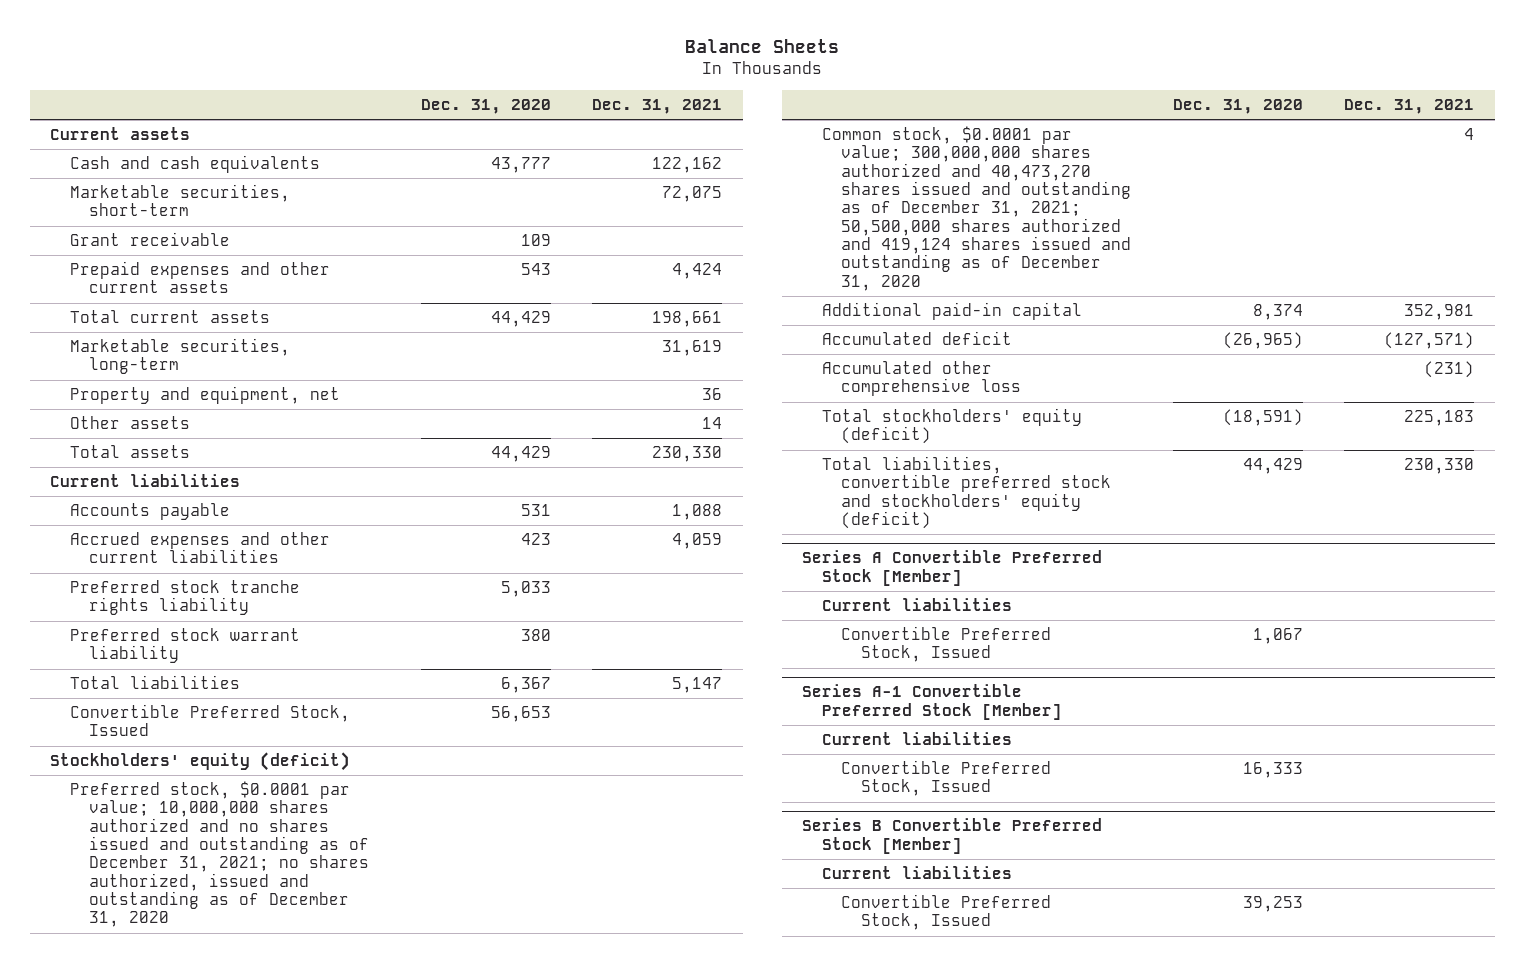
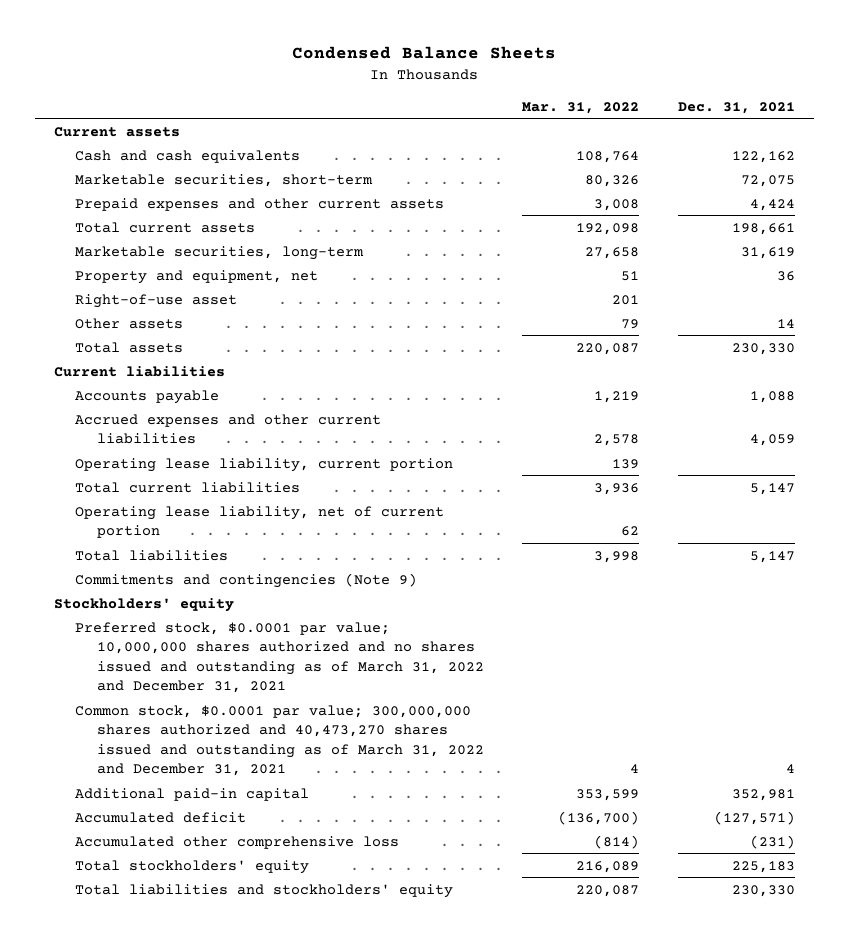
- Balance Sheets
+ Condensed Balance Sheets
- | Dec. 31, 2020 | Dec. 31, 2021
+ | Mar. 31, 2022 | Dec. 31, 2021
- Grant receivable | 109 |
+ Right-of-use asset | 201 |
- Preferred stock tranche rights liability | 5,033 |
- Preferred stock warrant liability | 380 |
+ Operating lease liability, current portion | 139 |
+ Total current liabilities | 3,936 | 5,147
+ Operating lease liability, net of current portion | 62 |
- Convertible Preferred Stock, Issued | 56,653 |
- Stockholders' equity (deficit)
- Preferred stock, $0.0001 par value; 10,000,000 shares authorized and no shares issued and outstanding as of December 31, 2021; no shares authorized, issued and outstanding as of December 31, 2020
- Common stock, $0.0001 par value; 300,000,000 shares authorized and 40,473,270 shares issued and outstanding as of December 31, 2021; 50,500,000 shares authorized and 419,124 shares issued and outstanding as of December 31, 2020 | | 4
+ Commitments and contingencies (Note 9)
+ Stockholders' equity
+ Preferred stock, $0.0001 par value; 10,000,000 shares authorized and no shares issued and outstanding as of March 31, 2022 and December 31, 2021
+ Common stock, $0.0001 par value; 300,000,000 shares authorized and 40,473,270 shares issued and outstanding as of March 31, 2022 and December 31, 2021 | 4 | 4
- Total stockholders' equity (deficit) | (18,591) | 225,183
- Total liabilities, convertible preferred stock and stockholders' equity (deficit) | 44,429 | 230,330
- Series A Convertible Preferred Stock [Member]
- Current liabilities
- Convertible Preferred Stock, Issued | 1,067 |
- Series A-1 Convertible Preferred Stock [Member]
- Current liabilities
- Convertible Preferred Stock, Issued | 16,333 |
- Series B Convertible Preferred Stock [Member]
- Current liabilities
- Convertible Preferred Stock, Issued | 39,253 |
+ Total stockholders' equity | 216,089 | 225,183
+ Total liabilities and stockholders' equity | 220,087 | 230,330

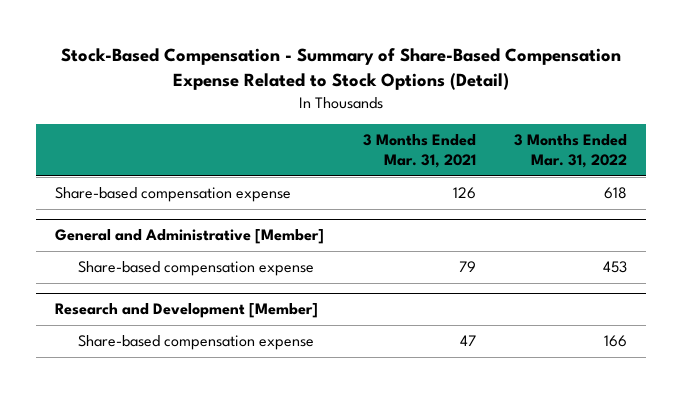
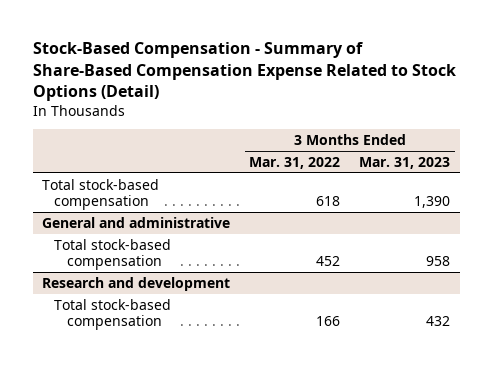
- | 3 Months Ended Mar. 31, 2021 | 3 Months Ended Mar. 31, 2022
+ | 3 Months Ended Mar. 31, 2022 | 3 Months Ended Mar. 31, 2023
- Share-based compensation expense | 126 | 618
- General and Administrative [Member]
- Share-based compensation expense | 79 | 453
- Research and Development [Member]
- Share-based compensation expense | 47 | 166
+ Total stock-based compensation | 618 | 1,390
+ General and administrative
+ Total stock-based compensation | 452 | 958
+ Research and development
+ Total stock-based compensation | 166 | 432

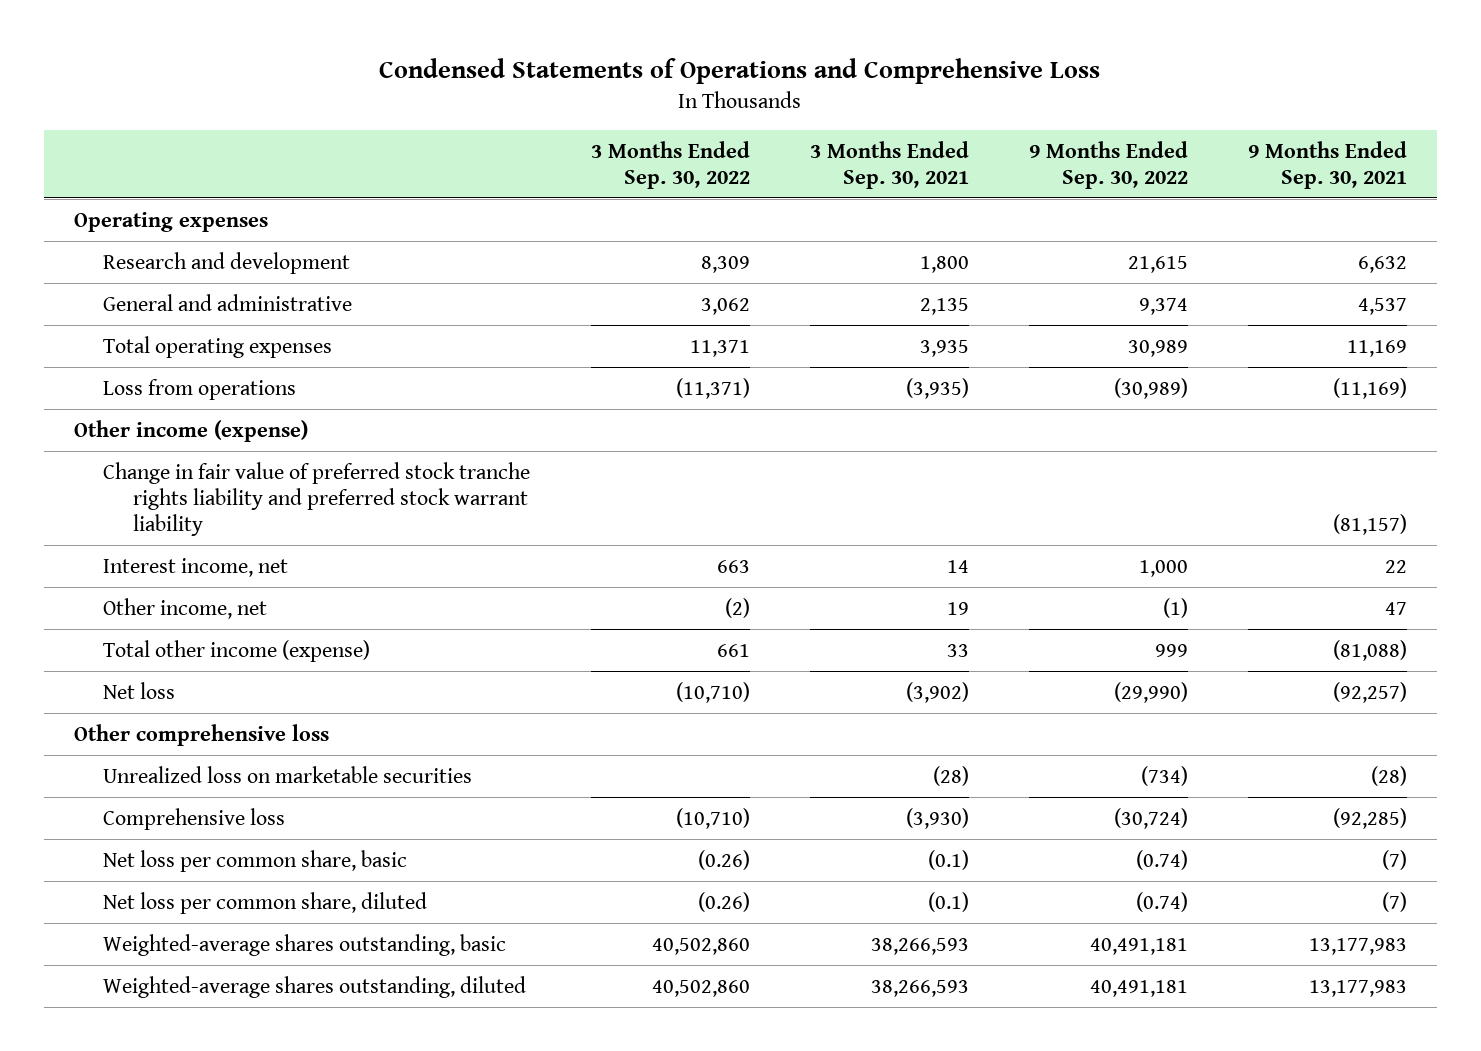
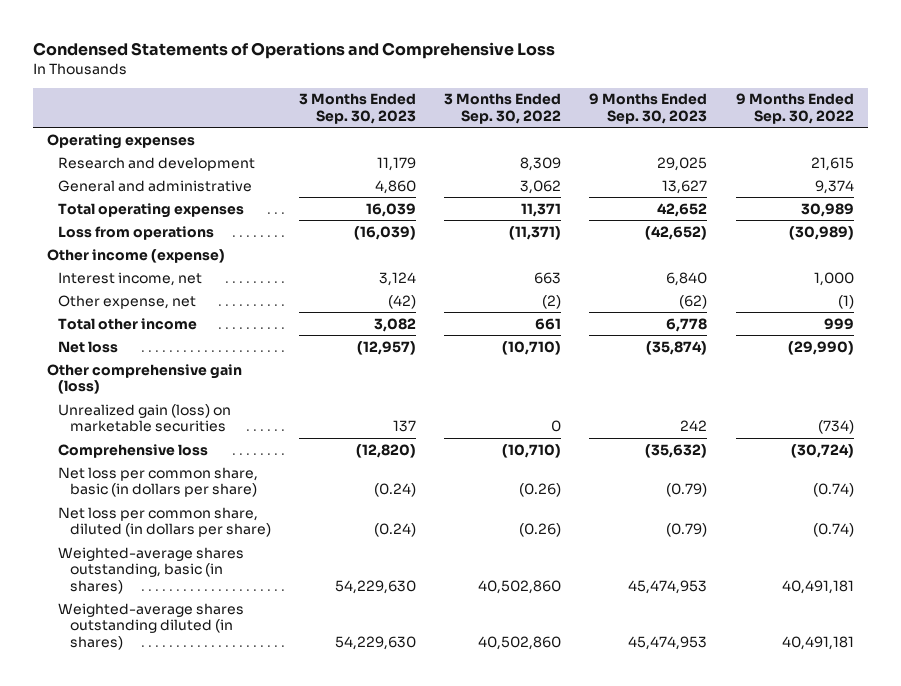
- | 3 Months Ended Sep. 30, 2022 | 3 Months Ended Sep. 30, 2021 | 9 Months Ended Sep. 30, 2022 | 9 Months Ended Sep. 30, 2021
+ | 3 Months Ended Sep. 30, 2023 | 3 Months Ended Sep. 30, 2022 | 9 Months Ended Sep. 30, 2023 | 9 Months Ended Sep. 30, 2022
- Change in fair value of preferred stock tranche rights liability and preferred stock warrant liability | | | | (81,157)
- Other income, net | (2) | 19 | (1) | 47
- Total other income (expense) | 661 | 33 | 999 | (81,088)
+ Other expense, net | (42) | (2) | (62) | (1)
+ Total other income | 3,082 | 661 | 6,778 | 999
- Other comprehensive loss
- Unrealized loss on marketable securities | | (28) | (734) | (28)
+ Other comprehensive gain (loss)
+ Unrealized gain (loss) on marketable securities | 137 | 0 | 242 | (734)
- Net loss per common share, basic | (0.26) | (0.1) | (0.74) | (7)
- Net loss per common share, diluted | (0.26) | (0.1) | (0.74) | (7)
- Weighted-average shares outstanding, basic | 40,502,860 | 38,266,593 | 40,491,181 | 13,177,983
- Weighted-average shares outstanding, diluted | 40,502,860 | 38,266,593 | 40,491,181 | 13,177,983
+ Net loss per common share, basic (in dollars per share) | (0.24) | (0.26) | (0.79) | (0.74)
+ Net loss per common share, diluted (in dollars per share) | (0.24) | (0.26) | (0.79) | (0.74)
+ Weighted-average shares outstanding, basic (in shares) | 54,229,630 | 40,502,860 | 45,474,953 | 40,491,181
+ Weighted-average shares outstanding diluted (in shares) | 54,229,630 | 40,502,860 | 45,474,953 | 40,491,181

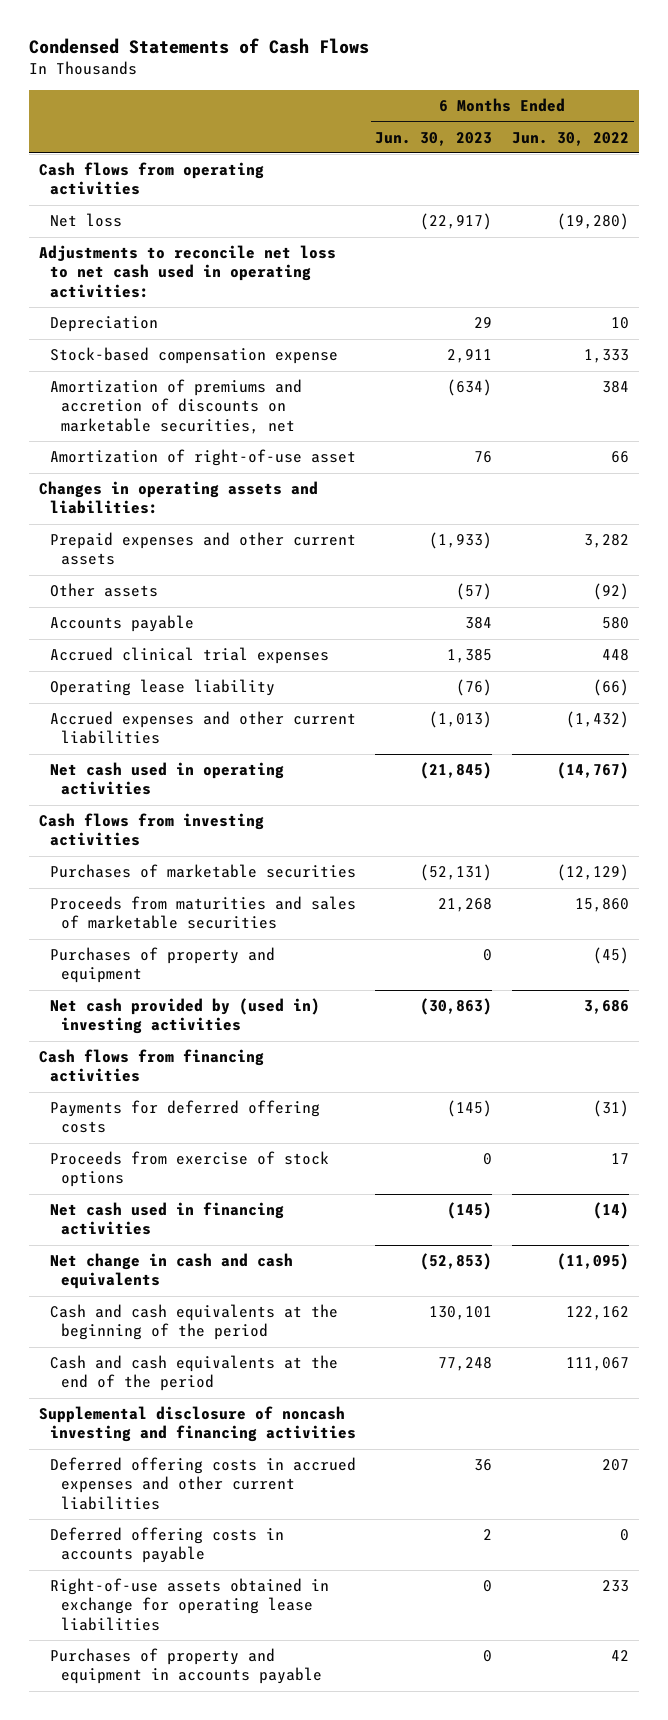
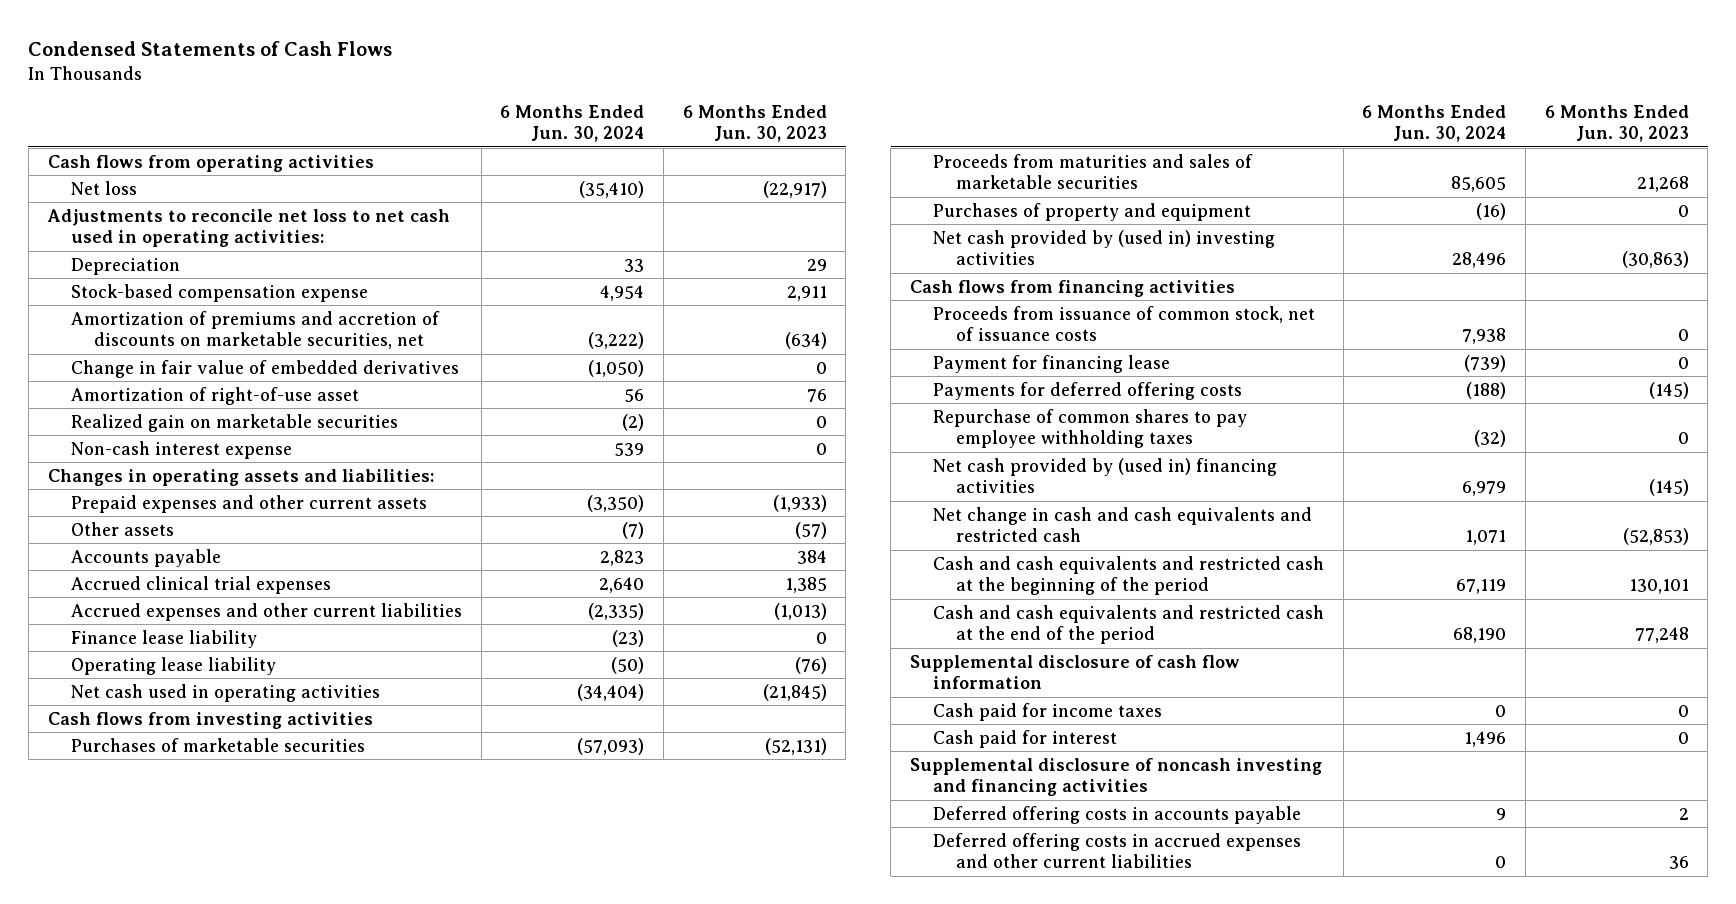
- | 6 Months Ended Jun. 30, 2023 | 6 Months Ended Jun. 30, 2022
+ | 6 Months Ended Jun. 30, 2024 | 6 Months Ended Jun. 30, 2023
+ Change in fair value of embedded derivatives | (1,050) | 0
+ Realized gain on marketable securities | (2) | 0
+ Non-cash interest expense | 539 | 0
+ Finance lease liability | (23) | 0
moved down: Operating lease liability | (50) | (76)
+ Proceeds from issuance of common stock, net of issuance costs | 7,938 | 0
+ Payment for financing lease | (739) | 0
- Proceeds from exercise of stock options | 0 | 17
- Net cash used in financing activities | (145) | (14)
- Net change in cash and cash equivalents | (52,853) | (11,095)
- Cash and cash equivalents at the beginning of the period | 130,101 | 122,162
- Cash and cash equivalents at the end of the period | 77,248 | 111,067
+ Repurchase of common shares to pay employee withholding taxes | (32) | 0
+ Net cash provided by (used in) financing activities | 6,979 | (145)
+ Net change in cash and cash equivalents and restricted cash | 1,071 | (52,853)
+ Cash and cash equivalents and restricted cash at the beginning of the period | 67,119 | 130,101
+ Cash and cash equivalents and restricted cash at the end of the period | 68,190 | 77,248
+ Supplemental disclosure of cash flow information
+ Cash paid for income taxes | 0 | 0
+ Cash paid for interest | 1,496 | 0
- Right-of-use assets obtained in exchange for operating lease liabilities | 0 | 233
- Purchases of property and equipment in accounts payable | 0 | 42
moved down: Deferred offering costs in accrued expenses and other current liabilities | 0 | 36

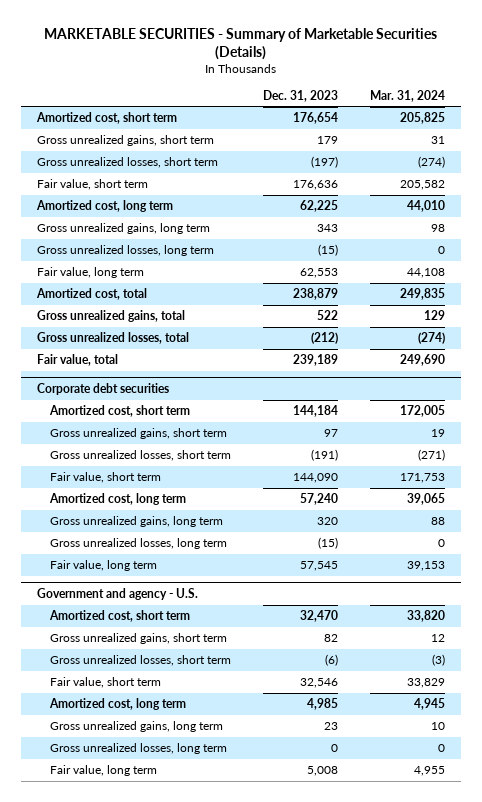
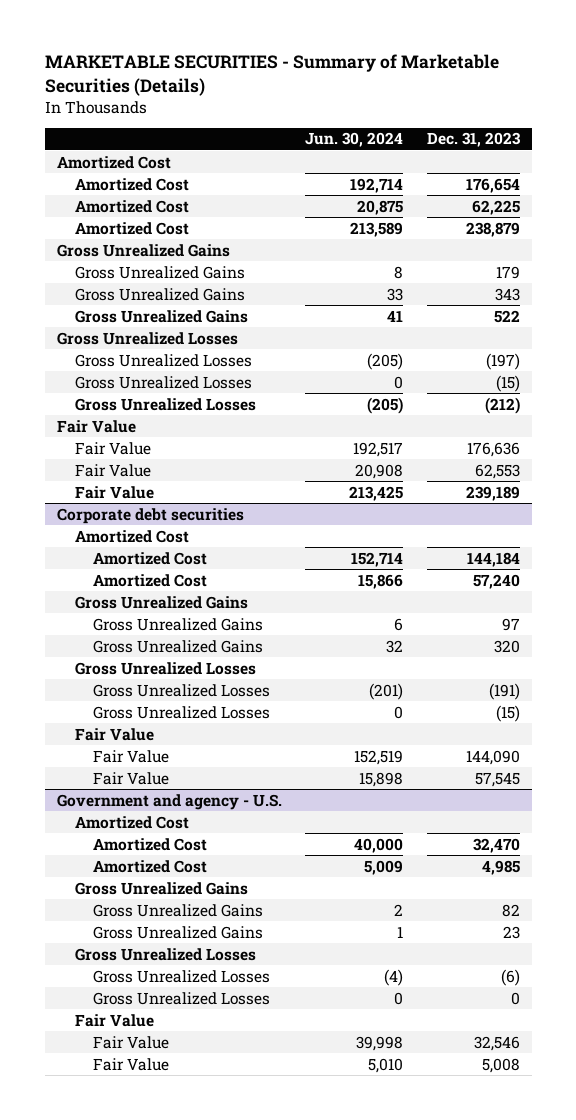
- | Dec. 31, 2023 | Mar. 31, 2024
+ | Jun. 30, 2024 | Dec. 31, 2023
- Amortized cost, short term | 176,654 | 205,825
- Gross unrealized gains, short term | 179 | 31
- Gross unrealized losses, short term | (197) | (274)
- Fair value, short term | 176,636 | 205,582
- Amortized cost, long term | 62,225 | 44,010
- Gross unrealized gains, long term | 343 | 98
- Gross unrealized losses, long term | (15) | 0
- Fair value, long term | 62,553 | 44,108
- Amortized cost, total | 238,879 | 249,835
- Gross unrealized gains, total | 522 | 129
- Gross unrealized losses, total | (212) | (274)
- Fair value, total | 239,189 | 249,690
+ Amortized Cost
+ Amortized Cost | 192,714 | 176,654
+ Amortized Cost | 20,875 | 62,225
+ Amortized Cost | 213,589 | 238,879
+ Gross Unrealized Gains
+ Gross Unrealized Gains | 8 | 179
+ Gross Unrealized Gains | 33 | 343
+ Gross Unrealized Gains | 41 | 522
+ Gross Unrealized Losses
+ Gross Unrealized Losses | (205) | (197)
+ Gross Unrealized Losses | 0 | (15)
+ Gross Unrealized Losses | (205) | (212)
+ Fair Value
+ Fair Value | 192,517 | 176,636
+ Fair Value | 20,908 | 62,553
+ Fair Value | 213,425 | 239,189
@ Corporate debt securities
- Amortized cost, short term | 144,184 | 172,005
- Gross unrealized gains, short term | 97 | 19
- Gross unrealized losses, short term | (191) | (271)
- Fair value, short term | 144,090 | 171,753
- Amortized cost, long term | 57,240 | 39,065
- Gross unrealized gains, long term | 320 | 88
- Gross unrealized losses, long term | (15) | 0
- Fair value, long term | 57,545 | 39,153
+ Amortized Cost
+ Amortized Cost | 152,714 | 144,184
+ Amortized Cost | 15,866 | 57,240
+ Gross Unrealized Gains
+ Gross Unrealized Gains | 6 | 97
+ Gross Unrealized Gains | 32 | 320
+ Gross Unrealized Losses
+ Gross Unrealized Losses | (201) | (191)
+ Gross Unrealized Losses | 0 | (15)
+ Fair Value
+ Fair Value | 152,519 | 144,090
+ Fair Value | 15,898 | 57,545
@ Government and agency - U.S.
- Amortized cost, short term | 32,470 | 33,820
- Gross unrealized gains, short term | 82 | 12
- Gross unrealized losses, short term | (6) | (3)
- Fair value, short term | 32,546 | 33,829
- Amortized cost, long term | 4,985 | 4,945
- Gross unrealized gains, long term | 23 | 10
- Gross unrealized losses, long term | 0 | 0
- Fair value, long term | 5,008 | 4,955
+ Amortized Cost
+ Amortized Cost | 40,000 | 32,470
+ Amortized Cost | 5,009 | 4,985
+ Gross Unrealized Gains
+ Gross Unrealized Gains | 2 | 82
+ Gross Unrealized Gains | 1 | 23
+ Gross Unrealized Losses
+ Gross Unrealized Losses | (4) | (6)
+ Gross Unrealized Losses | 0 | 0
+ Fair Value
+ Fair Value | 39,998 | 32,546
+ Fair Value | 5,010 | 5,008

